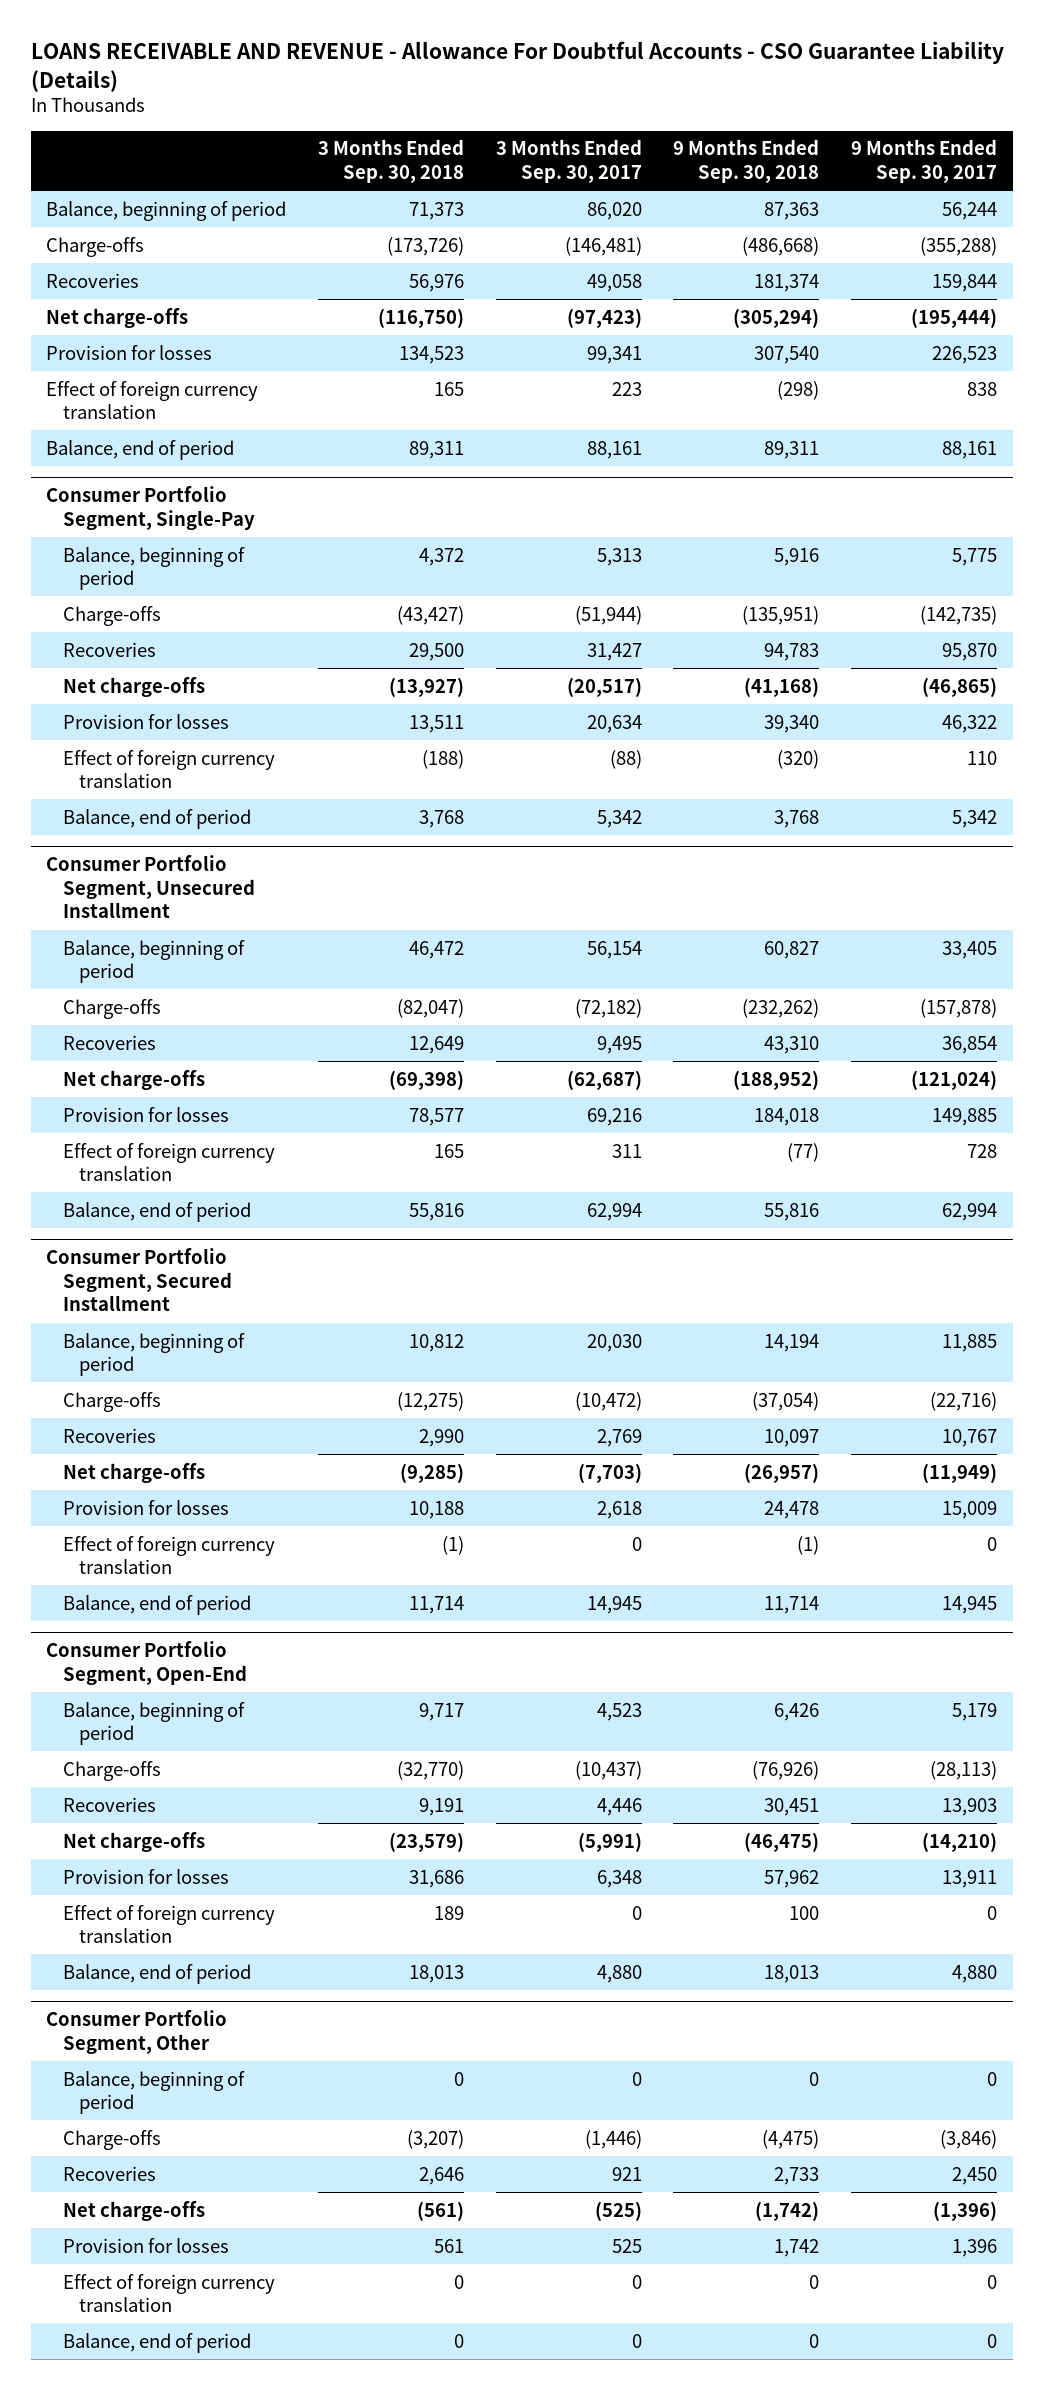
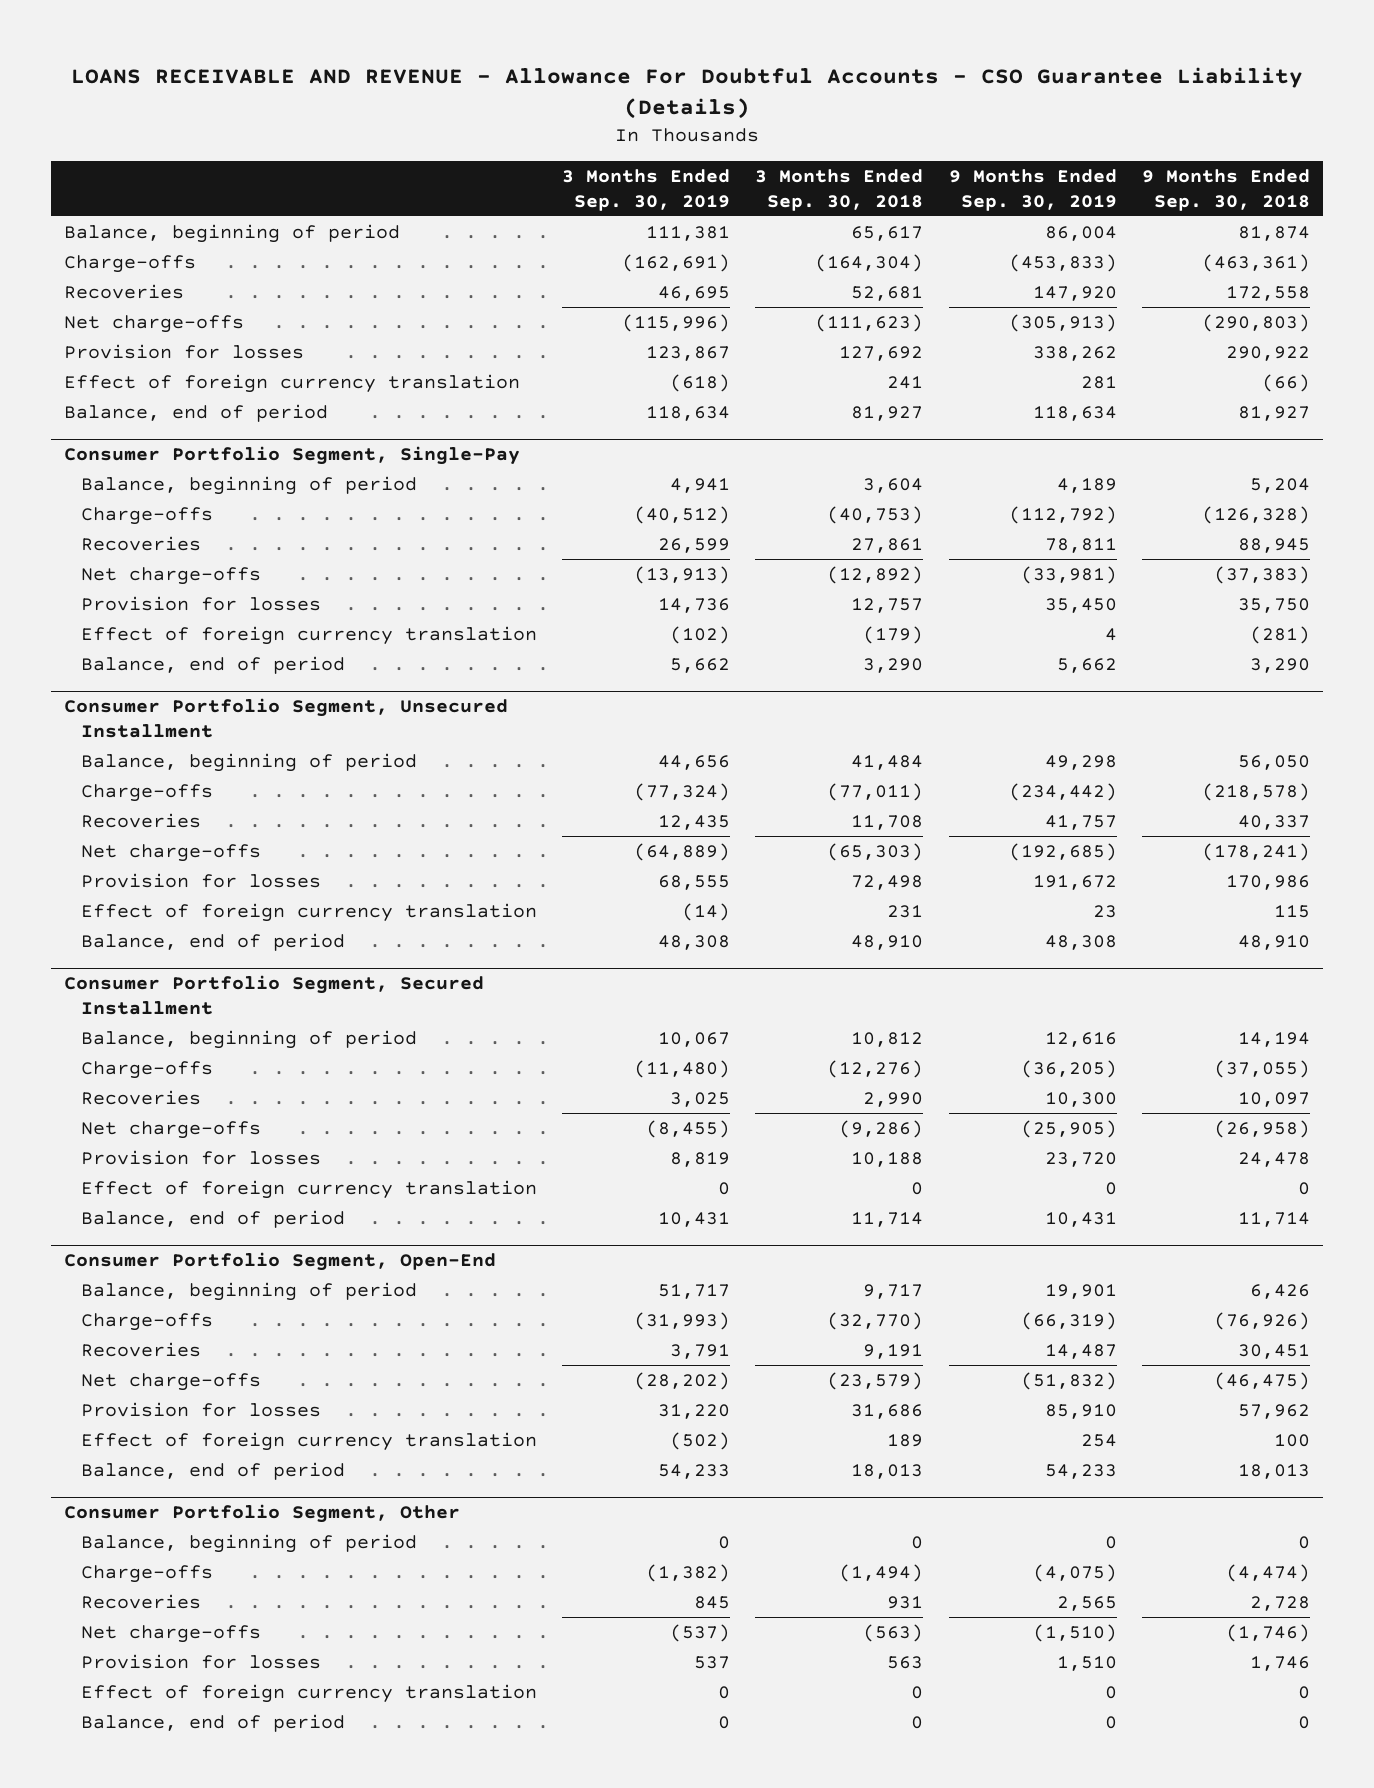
- | 3 Months Ended Sep. 30, 2018 | 3 Months Ended Sep. 30, 2017 | 9 Months Ended Sep. 30, 2018 | 9 Months Ended Sep. 30, 2017
+ | 3 Months Ended Sep. 30, 2019 | 3 Months Ended Sep. 30, 2018 | 9 Months Ended Sep. 30, 2019 | 9 Months Ended Sep. 30, 2018
- Balance, beginning of period | 71,373 | 86,020 | 87,363 | 56,244
- Charge-offs | (173,726) | (146,481) | (486,668) | (355,288)
- Recoveries | 56,976 | 49,058 | 181,374 | 159,844
- Net charge-offs | (116,750) | (97,423) | (305,294) | (195,444)
- Provision for losses | 134,523 | 99,341 | 307,540 | 226,523
- Effect of foreign currency translation | 165 | 223 | (298) | 838
- Balance, end of period | 89,311 | 88,161 | 89,311 | 88,161
+ Balance, beginning of period | 111,381 | 65,617 | 86,004 | 81,874
+ Charge-offs | (162,691) | (164,304) | (453,833) | (463,361)
+ Recoveries | 46,695 | 52,681 | 147,920 | 172,558
+ Net charge-offs | (115,996) | (111,623) | (305,913) | (290,803)
+ Provision for losses | 123,867 | 127,692 | 338,262 | 290,922
+ Effect of foreign currency translation | (618) | 241 | 281 | (66)
+ Balance, end of period | 118,634 | 81,927 | 118,634 | 81,927
@ Consumer Portfolio Segment, Single-Pay
- Balance, beginning of period | 4,372 | 5,313 | 5,916 | 5,775
- Charge-offs | (43,427) | (51,944) | (135,951) | (142,735)
- Recoveries | 29,500 | 31,427 | 94,783 | 95,870
- Net charge-offs | (13,927) | (20,517) | (41,168) | (46,865)
- Provision for losses | 13,511 | 20,634 | 39,340 | 46,322
- Effect of foreign currency translation | (188) | (88) | (320) | 110
- Balance, end of period | 3,768 | 5,342 | 3,768 | 5,342
+ Balance, beginning of period | 4,941 | 3,604 | 4,189 | 5,204
+ Charge-offs | (40,512) | (40,753) | (112,792) | (126,328)
+ Recoveries | 26,599 | 27,861 | 78,811 | 88,945
+ Net charge-offs | (13,913) | (12,892) | (33,981) | (37,383)
+ Provision for losses | 14,736 | 12,757 | 35,450 | 35,750
+ Effect of foreign currency translation | (102) | (179) | 4 | (281)
+ Balance, end of period | 5,662 | 3,290 | 5,662 | 3,290
@ Consumer Portfolio Segment, Unsecured Installment
- Balance, beginning of period | 46,472 | 56,154 | 60,827 | 33,405
- Charge-offs | (82,047) | (72,182) | (232,262) | (157,878)
- Recoveries | 12,649 | 9,495 | 43,310 | 36,854
- Net charge-offs | (69,398) | (62,687) | (188,952) | (121,024)
- Provision for losses | 78,577 | 69,216 | 184,018 | 149,885
- Effect of foreign currency translation | 165 | 311 | (77) | 728
- Balance, end of period | 55,816 | 62,994 | 55,816 | 62,994
+ Balance, beginning of period | 44,656 | 41,484 | 49,298 | 56,050
+ Charge-offs | (77,324) | (77,011) | (234,442) | (218,578)
+ Recoveries | 12,435 | 11,708 | 41,757 | 40,337
+ Net charge-offs | (64,889) | (65,303) | (192,685) | (178,241)
+ Provision for losses | 68,555 | 72,498 | 191,672 | 170,986
+ Effect of foreign currency translation | (14) | 231 | 23 | 115
+ Balance, end of period | 48,308 | 48,910 | 48,308 | 48,910
@ Consumer Portfolio Segment, Secured Installment
- Charge-offs | (12,275) | (10,472) | (37,054) | (22,716)
+ Charge-offs | (11,480) | (12,276) | (36,205) | (37,055)
- Net charge-offs | (9,285) | (7,703) | (26,957) | (11,949)
+ Net charge-offs | (8,455) | (9,286) | (25,905) | (26,958)
- Effect of foreign currency translation | (1) | 0 | (1) | 0
+ Effect of foreign currency translation | 0 | 0 | 0 | 0
@ Consumer Portfolio Segment, Other
- Charge-offs | (3,207) | (1,446) | (4,475) | (3,846)
- Recoveries | 2,646 | 921 | 2,733 | 2,450
- Net charge-offs | (561) | (525) | (1,742) | (1,396)
- Provision for losses | 561 | 525 | 1,742 | 1,396
+ Charge-offs | (1,382) | (1,494) | (4,075) | (4,474)
+ Recoveries | 845 | 931 | 2,565 | 2,728
+ Net charge-offs | (537) | (563) | (1,510) | (1,746)
+ Provision for losses | 537 | 563 | 1,510 | 1,746

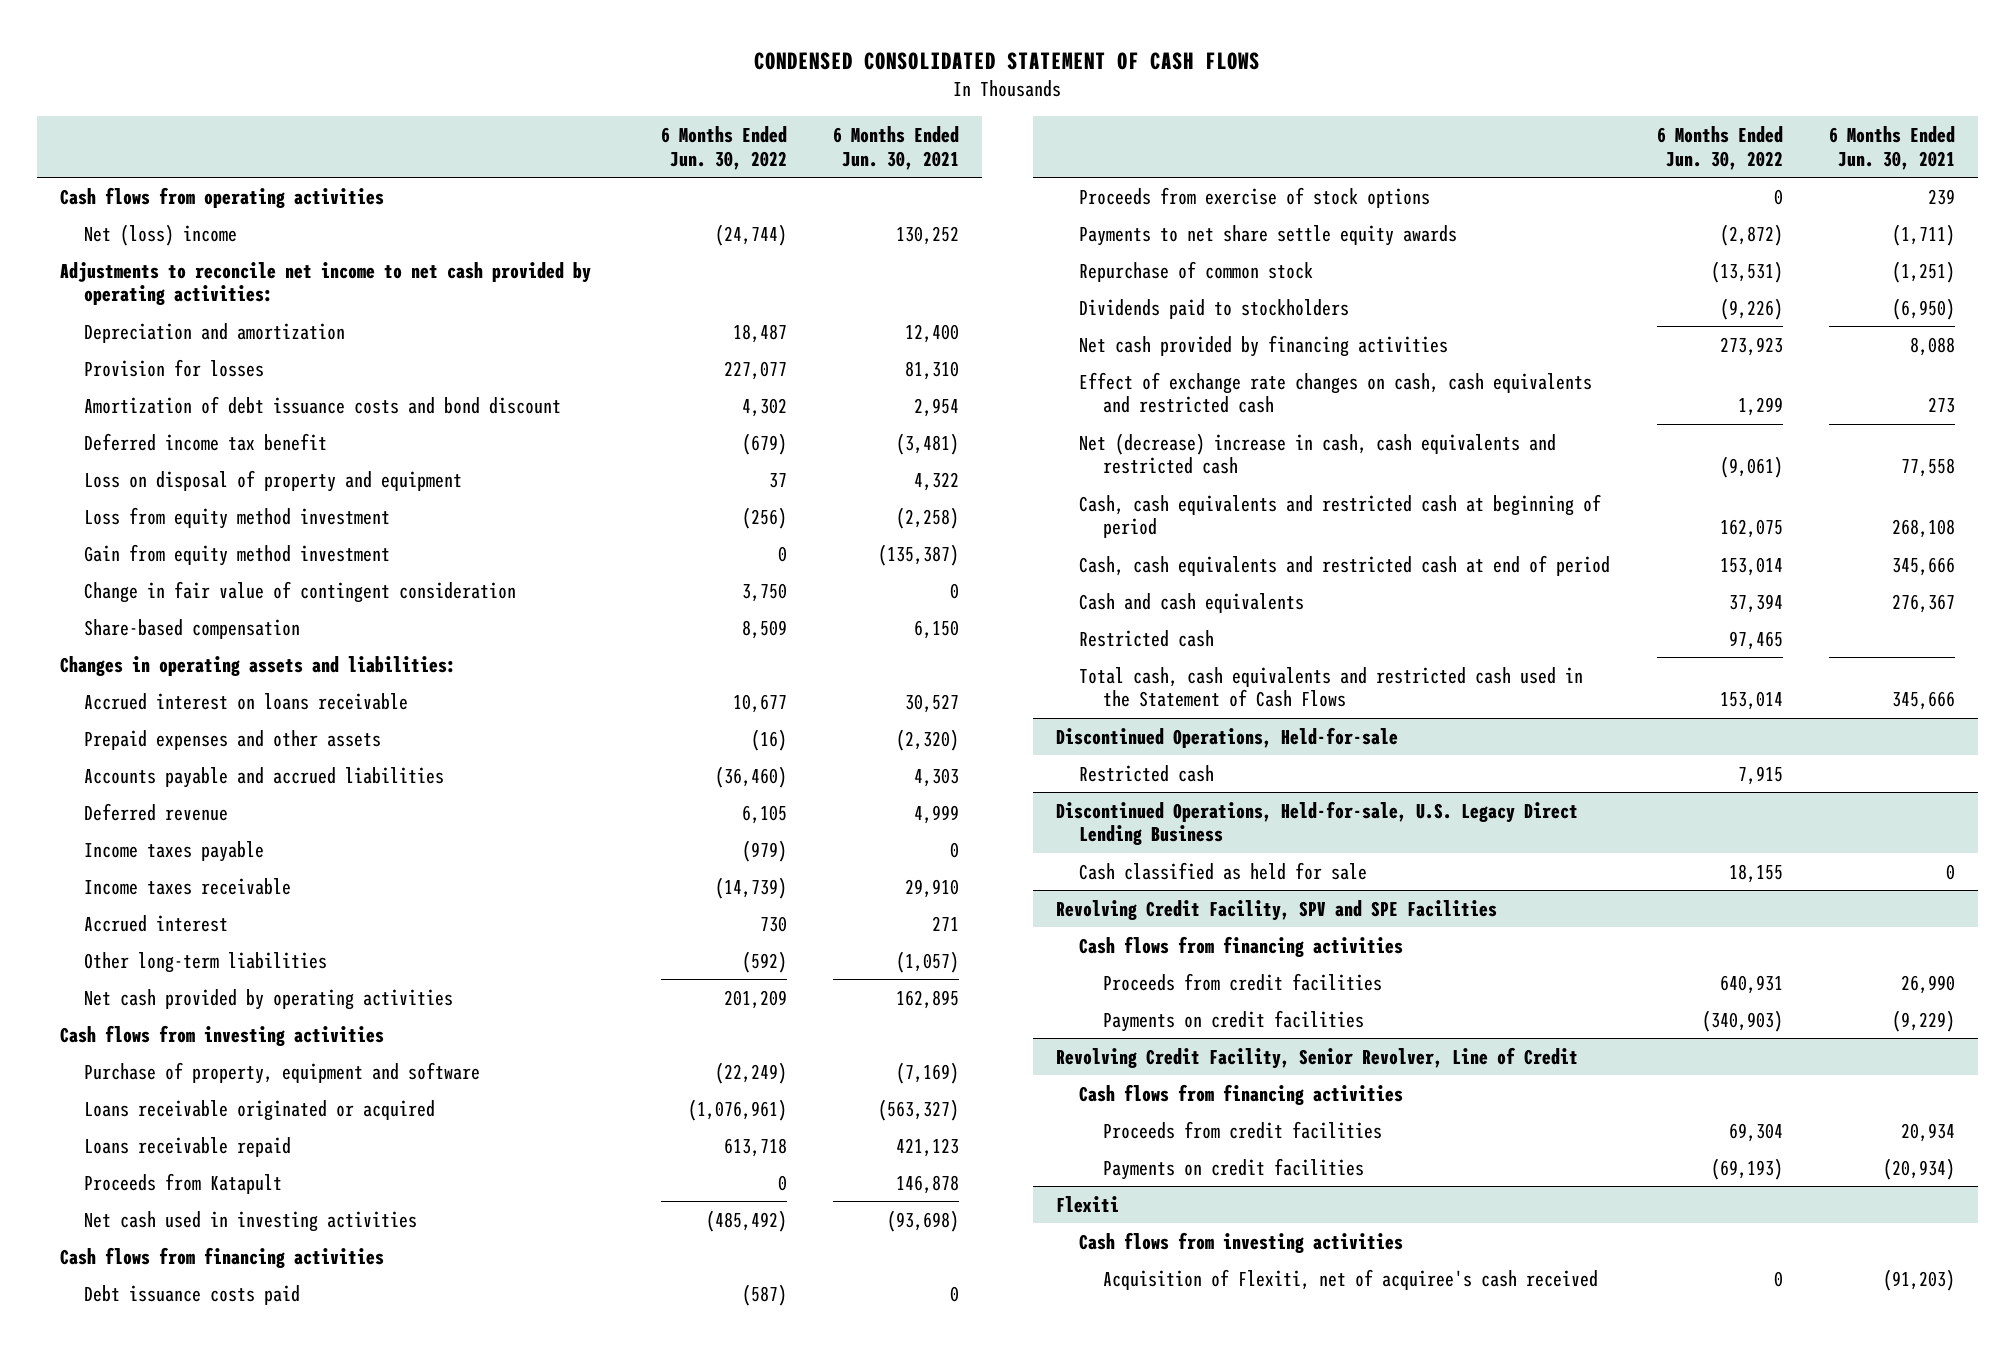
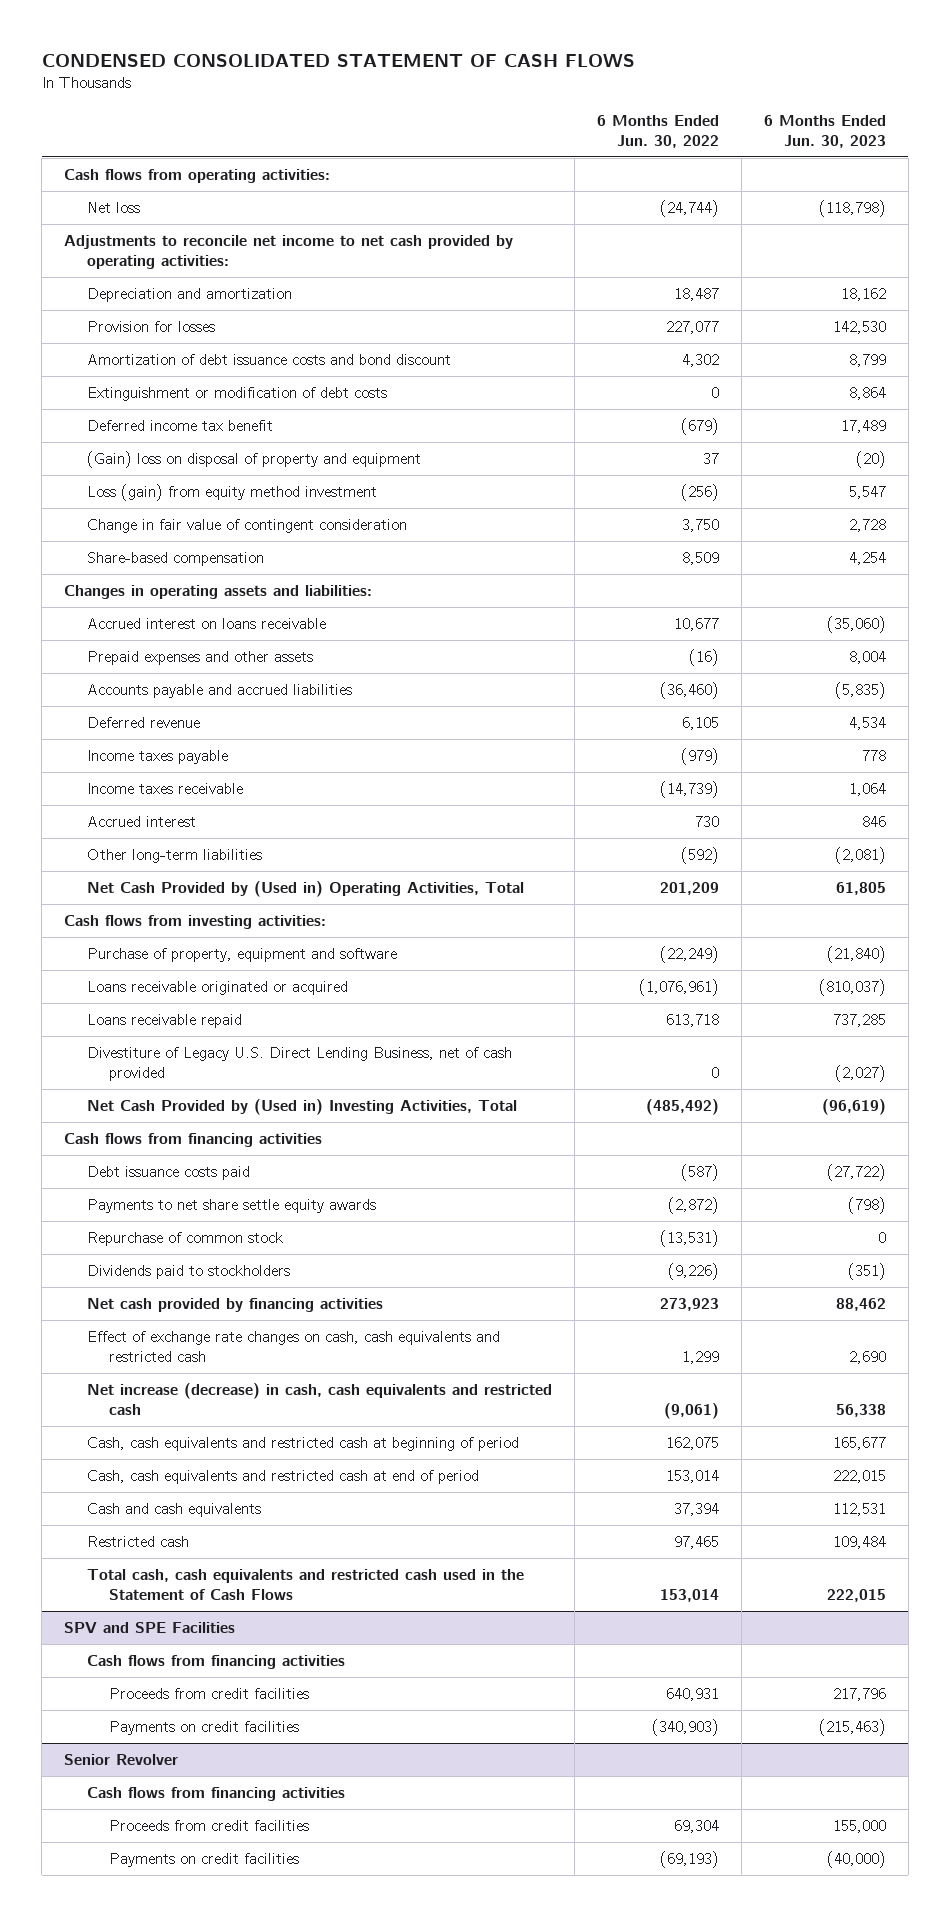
- | 6 Months Ended Jun. 30, 2022 | 6 Months Ended Jun. 30, 2021
+ | 6 Months Ended Jun. 30, 2022 | 6 Months Ended Jun. 30, 2023
- Cash flows from operating activities
- Net (loss) income | (24,744) | 130,252
+ Cash flows from operating activities:
+ Net loss | (24,744) | (118,798)
+ Extinguishment or modification of debt costs | 0 | 8,864
- Loss on disposal of property and equipment | 37 | 4,322
- Loss from equity method investment | (256) | (2,258)
- Gain from equity method investment | 0 | (135,387)
+ (Gain) loss on disposal of property and equipment | 37 | (20)
+ Loss (gain) from equity method investment | (256) | 5,547
- Net cash provided by operating activities | 201,209 | 162,895
- Cash flows from investing activities
+ Net Cash Provided by (Used in) Operating Activities, Total | 201,209 | 61,805
+ Cash flows from investing activities:
- Proceeds from Katapult | 0 | 146,878
- Net cash used in investing activities | (485,492) | (93,698)
+ Divestiture of Legacy U.S. Direct Lending Business, net of cash provided | 0 | (2,027)
+ Net Cash Provided by (Used in) Investing Activities, Total | (485,492) | (96,619)
- Proceeds from exercise of stock options | 0 | 239
- Net (decrease) increase in cash, cash equivalents and restricted cash | (9,061) | 77,558
+ Net increase (decrease) in cash, cash equivalents and restricted cash | (9,061) | 56,338
- Discontinued Operations, Held-for-sale
- Restricted cash | 7,915 |
- Discontinued Operations, Held-for-sale, U.S. Legacy Direct Lending Business
- Cash classified as held for sale | 18,155 | 0
- Revolving Credit Facility, SPV and SPE Facilities
+ SPV and SPE Facilities
- Revolving Credit Facility, Senior Revolver, Line of Credit
+ Senior Revolver
- Flexiti
- Cash flows from investing activities
- Acquisition of Flexiti, net of acquiree's cash received | 0 | (91,203)

